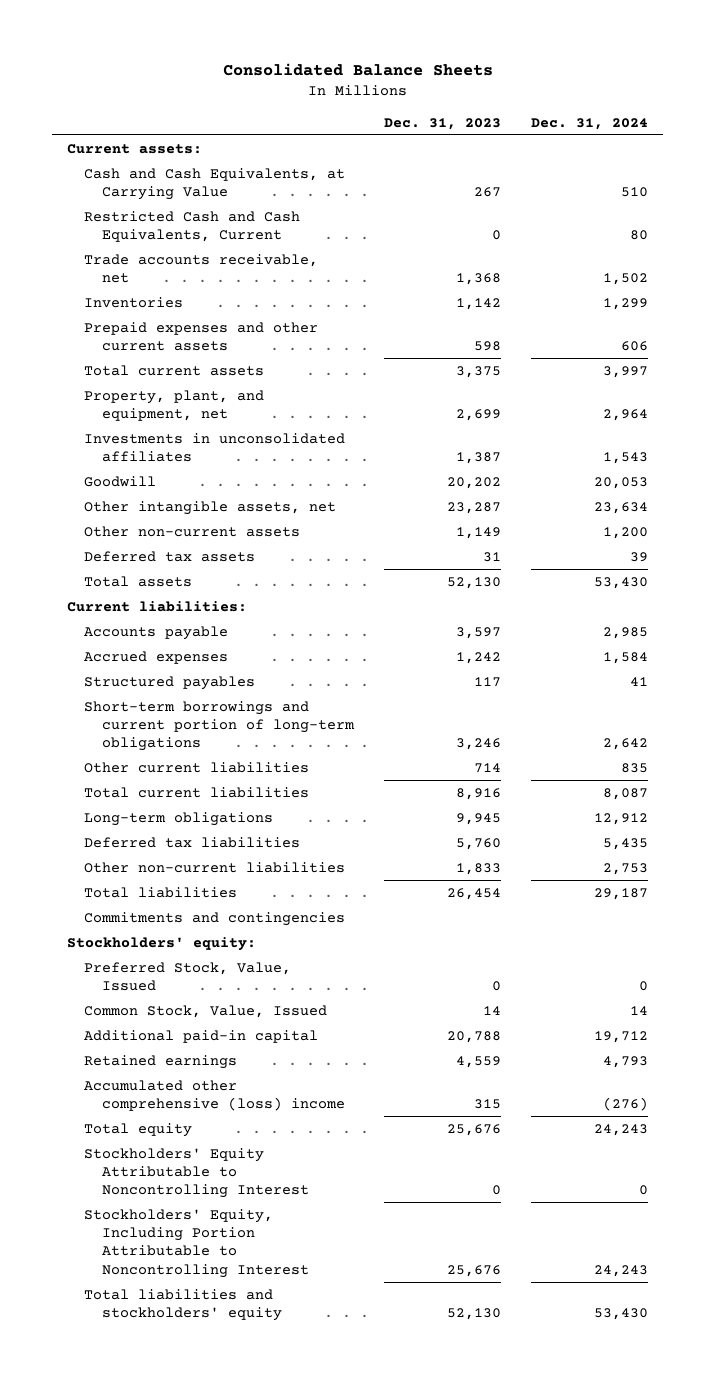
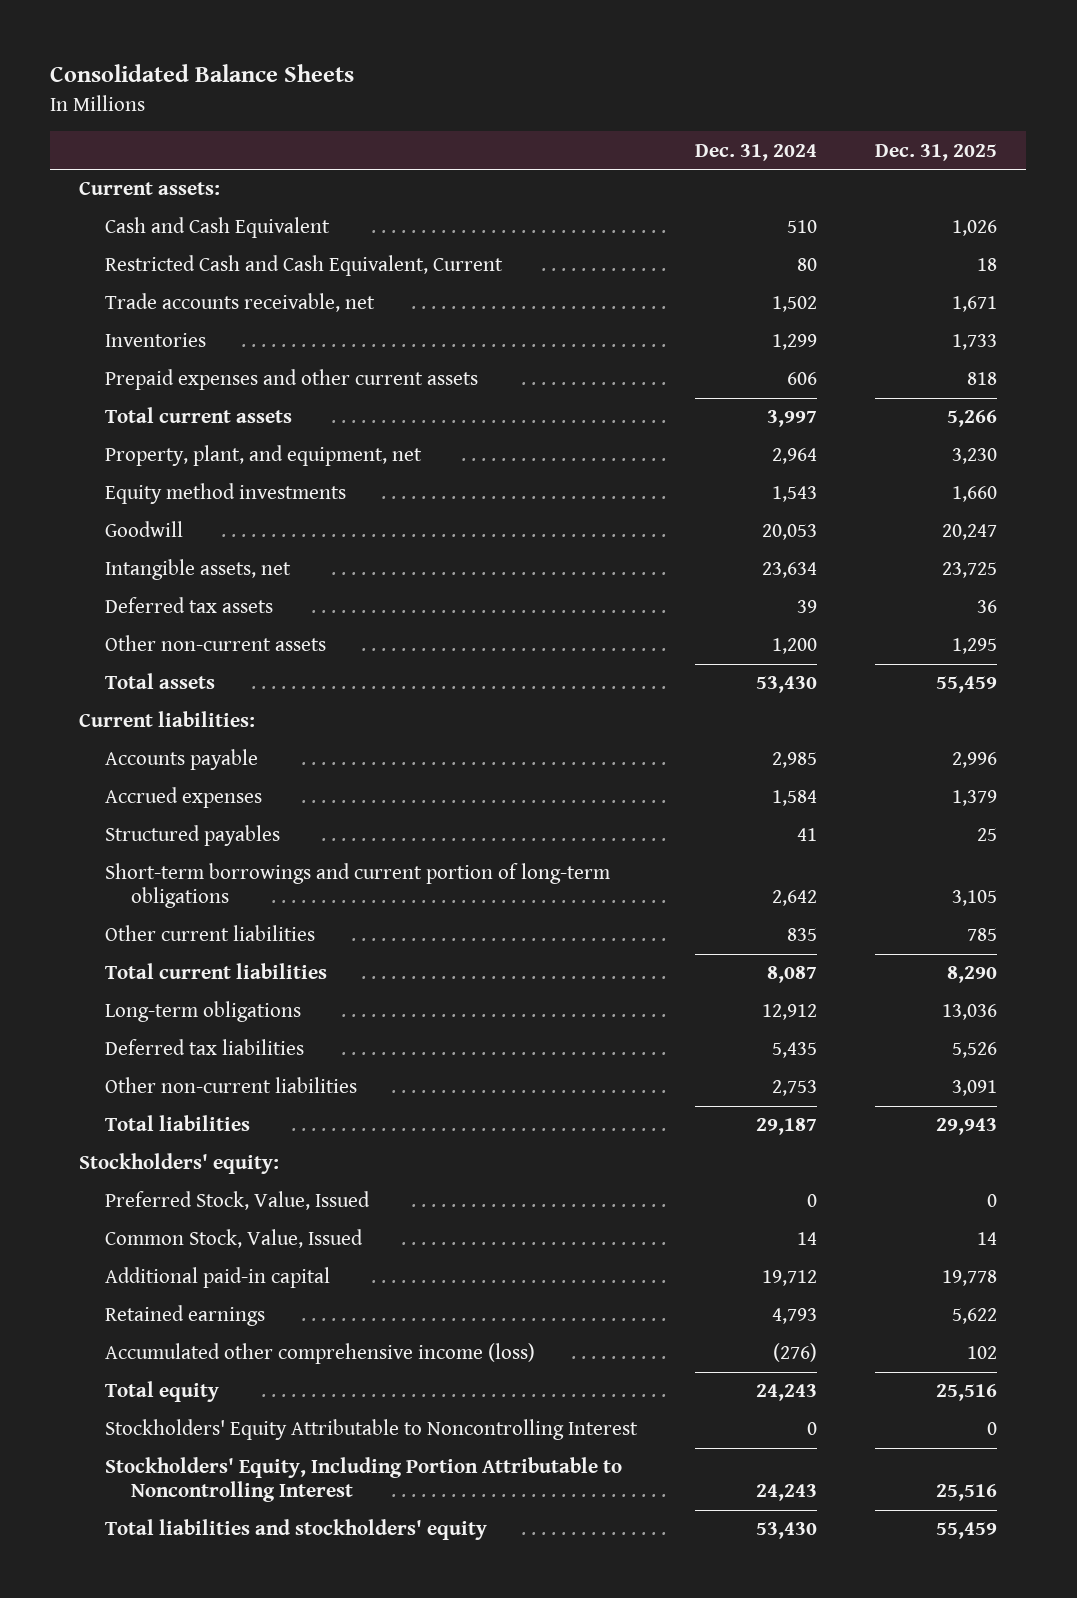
- | Dec. 31, 2023 | Dec. 31, 2024
+ | Dec. 31, 2024 | Dec. 31, 2025
- Cash and Cash Equivalents, at Carrying Value | 267 | 510
- Restricted Cash and Cash Equivalents, Current | 0 | 80
+ Cash and Cash Equivalent | 510 | 1,026
+ Restricted Cash and Cash Equivalent, Current | 80 | 18
- Investments in unconsolidated affiliates | 1,387 | 1,543
+ Equity method investments | 1,543 | 1,660
- Other intangible assets, net | 23,287 | 23,634
+ Intangible assets, net | 23,634 | 23,725
moved down: Other non-current assets | 1,200 | 1,295
- Commitments and contingencies
- Accumulated other comprehensive (loss) income | 315 | (276)
+ Accumulated other comprehensive income (loss) | (276) | 102

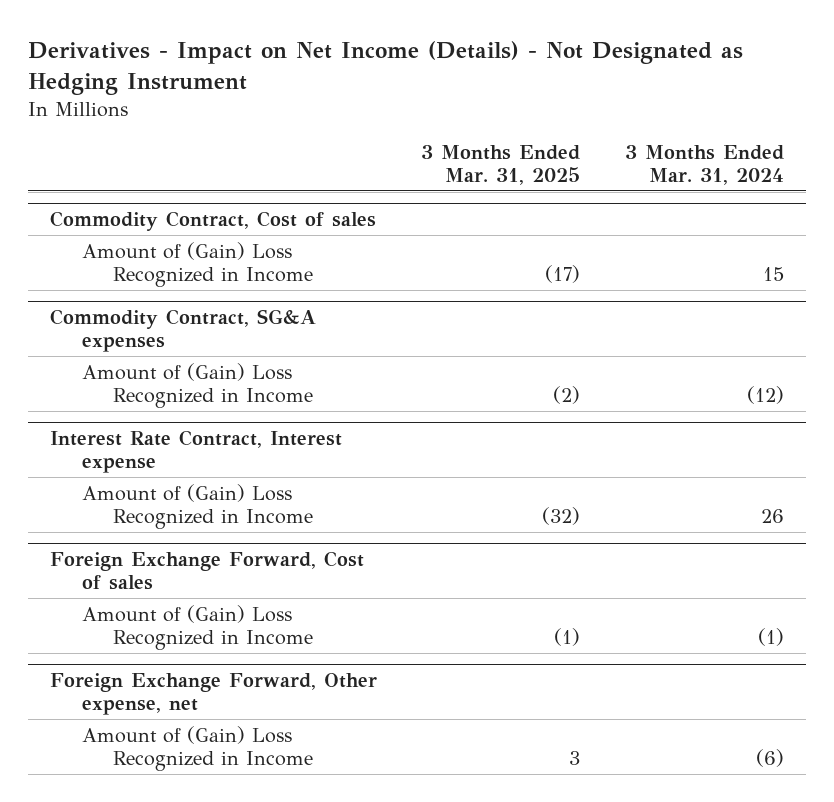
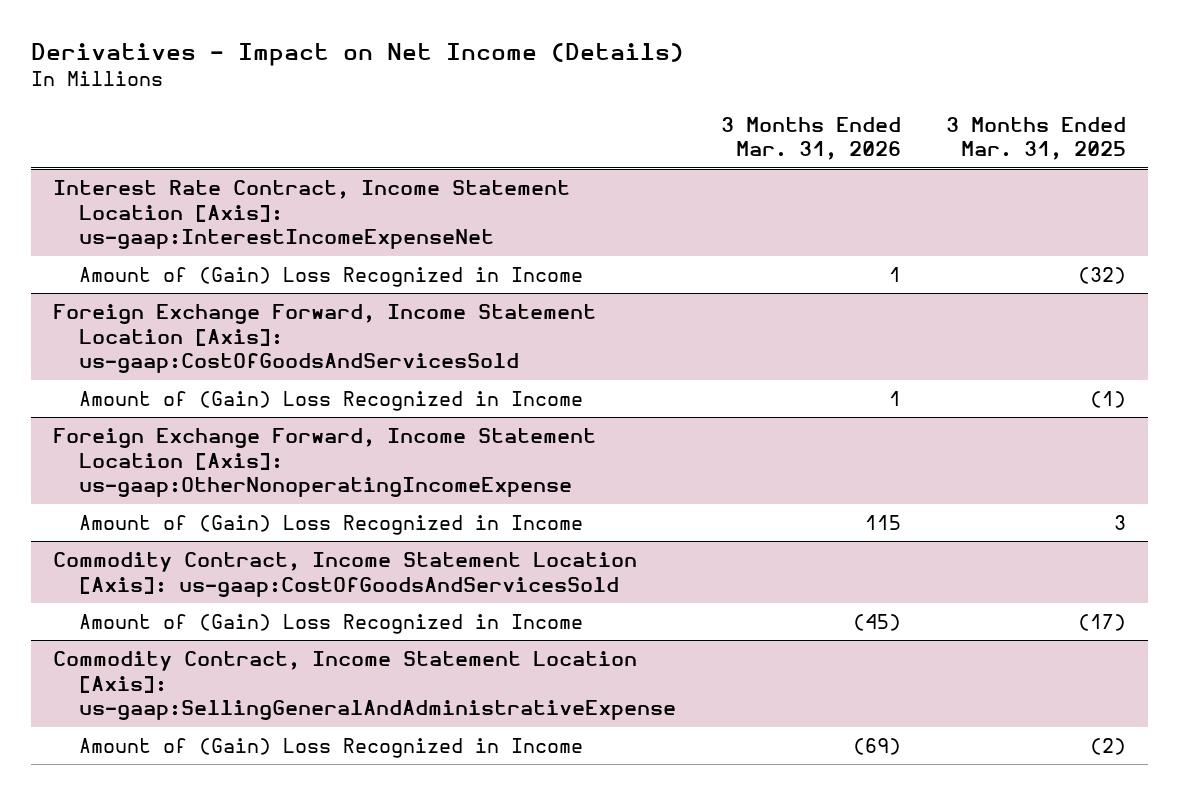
- Derivatives - Impact on Net Income (Details) - Not Designated as Hedging Instrument
+ Derivatives - Impact on Net Income (Details)
- | 3 Months Ended Mar. 31, 2025 | 3 Months Ended Mar. 31, 2024
+ | 3 Months Ended Mar. 31, 2026 | 3 Months Ended Mar. 31, 2025
- Commodity Contract, Cost of sales
- Amount of (Gain) Loss Recognized in Income | (17) | 15
- Commodity Contract, SG&A expenses
- Amount of (Gain) Loss Recognized in Income | (2) | (12)
- Interest Rate Contract, Interest expense
+ Interest Rate Contract, Income Statement Location [Axis]: us-gaap:InterestIncomeExpenseNet
- Foreign Exchange Forward, Cost of sales
+ Foreign Exchange Forward, Income Statement Location [Axis]: us-gaap:CostOfGoodsAndServicesSold
- Foreign Exchange Forward, Other expense, net
+ Foreign Exchange Forward, Income Statement Location [Axis]: us-gaap:OtherNonoperatingIncomeExpense
+ Commodity Contract, Income Statement Location [Axis]: us-gaap:CostOfGoodsAndServicesSold
+ Amount of (Gain) Loss Recognized in Income | (45) | (17)
+ Commodity Contract, Income Statement Location [Axis]: us-gaap:SellingGeneralAndAdministrativeExpense
+ Amount of (Gain) Loss Recognized in Income | (69) | (2)

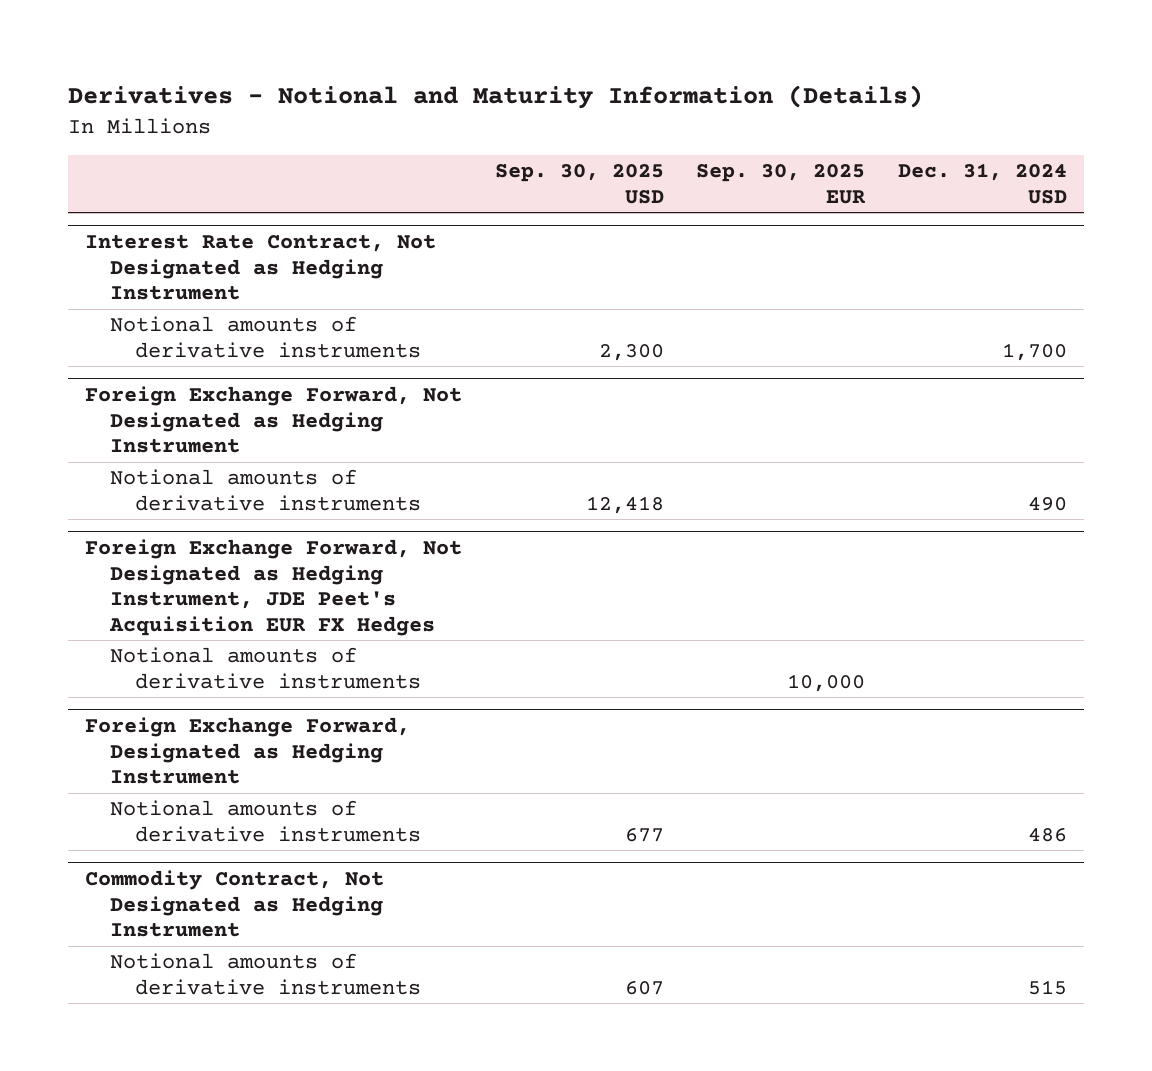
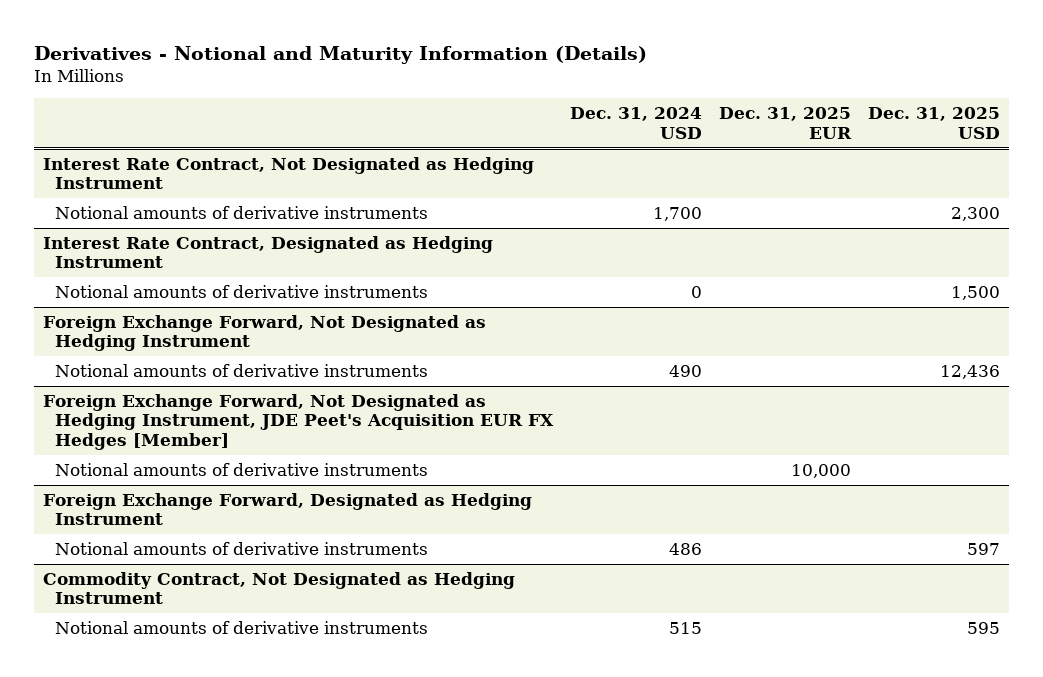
- | Sep. 30, 2025 USD | Sep. 30, 2025 EUR | Dec. 31, 2024 USD
+ | Dec. 31, 2024 USD | Dec. 31, 2025 EUR | Dec. 31, 2025 USD
+ Interest Rate Contract, Designated as Hedging Instrument
+ Notional amounts of derivative instruments | 0 | | 1,500
- Foreign Exchange Forward, Not Designated as Hedging Instrument, JDE Peet's Acquisition EUR FX Hedges
+ Foreign Exchange Forward, Not Designated as Hedging Instrument, JDE Peet's Acquisition EUR FX Hedges [Member]

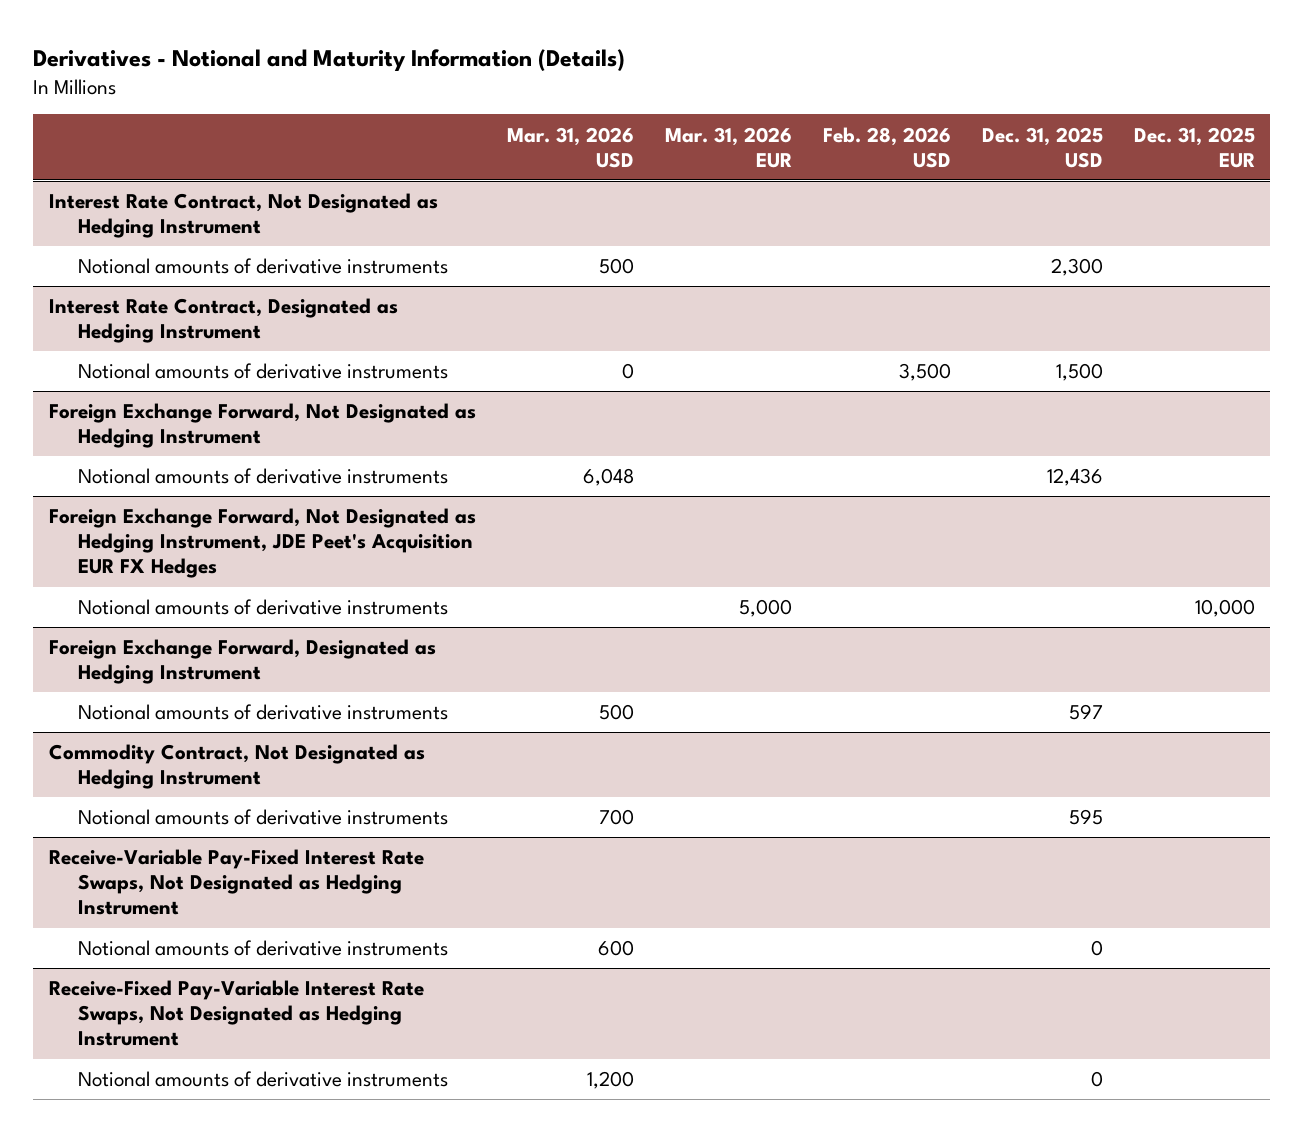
- | Dec. 31, 2024 USD | Dec. 31, 2025 EUR | Dec. 31, 2025 USD
+ | Mar. 31, 2026 USD | Mar. 31, 2026 EUR | Feb. 28, 2026 USD | Dec. 31, 2025 USD | Dec. 31, 2025 EUR
- Foreign Exchange Forward, Not Designated as Hedging Instrument, JDE Peet's Acquisition EUR FX Hedges [Member]
+ Foreign Exchange Forward, Not Designated as Hedging Instrument, JDE Peet's Acquisition EUR FX Hedges
+ Receive-Variable Pay-Fixed Interest Rate Swaps, Not Designated as Hedging Instrument
+ Notional amounts of derivative instruments | 600 | | | 0 |
+ Receive-Fixed Pay-Variable Interest Rate Swaps, Not Designated as Hedging Instrument
+ Notional amounts of derivative instruments | 1,200 | | | 0 |

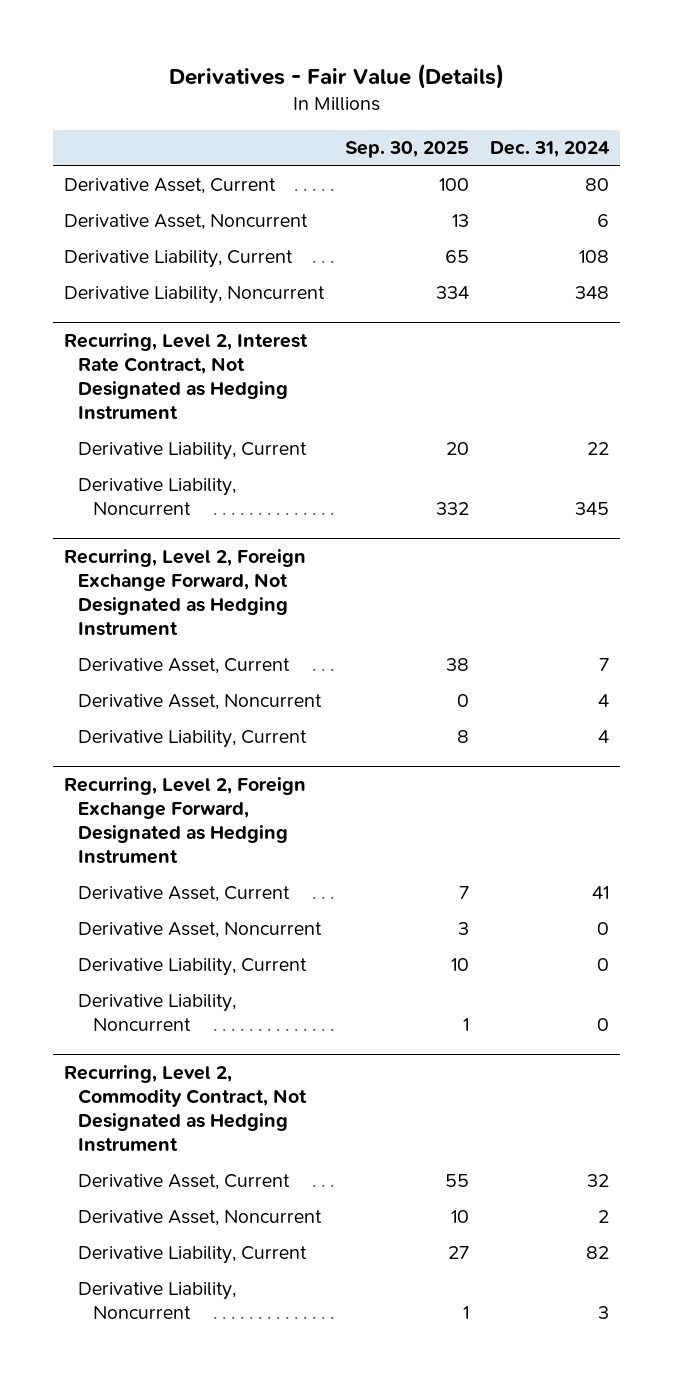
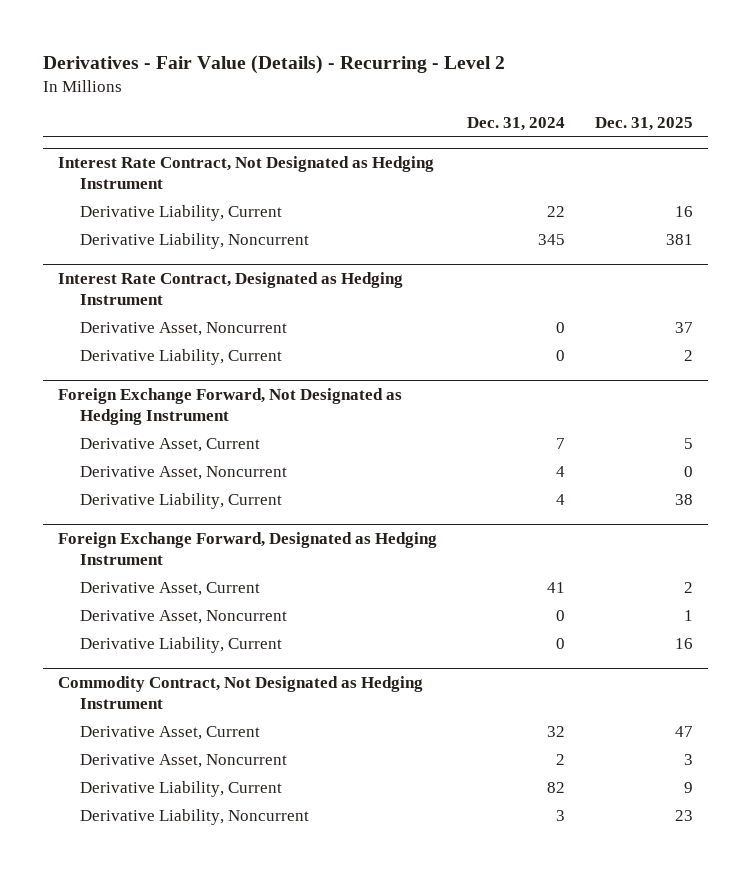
- Derivatives - Fair Value (Details)
+ Derivatives - Fair Value (Details) - Recurring - Level 2
- | Sep. 30, 2025 | Dec. 31, 2024
+ | Dec. 31, 2024 | Dec. 31, 2025
- Derivative Asset, Current | 100 | 80
- Derivative Asset, Noncurrent | 13 | 6
- Derivative Liability, Current | 65 | 108
- Derivative Liability, Noncurrent | 334 | 348
- Recurring, Level 2, Interest Rate Contract, Not Designated as Hedging Instrument
+ Interest Rate Contract, Not Designated as Hedging Instrument
- Recurring, Level 2, Foreign Exchange Forward, Not Designated as Hedging Instrument
+ Interest Rate Contract, Designated as Hedging Instrument
+ Derivative Asset, Noncurrent | 0 | 37
+ Derivative Liability, Current | 0 | 2
+ Foreign Exchange Forward, Not Designated as Hedging Instrument
- Recurring, Level 2, Foreign Exchange Forward, Designated as Hedging Instrument
+ Foreign Exchange Forward, Designated as Hedging Instrument
- Derivative Liability, Noncurrent | 1 | 0
- Recurring, Level 2, Commodity Contract, Not Designated as Hedging Instrument
+ Commodity Contract, Not Designated as Hedging Instrument

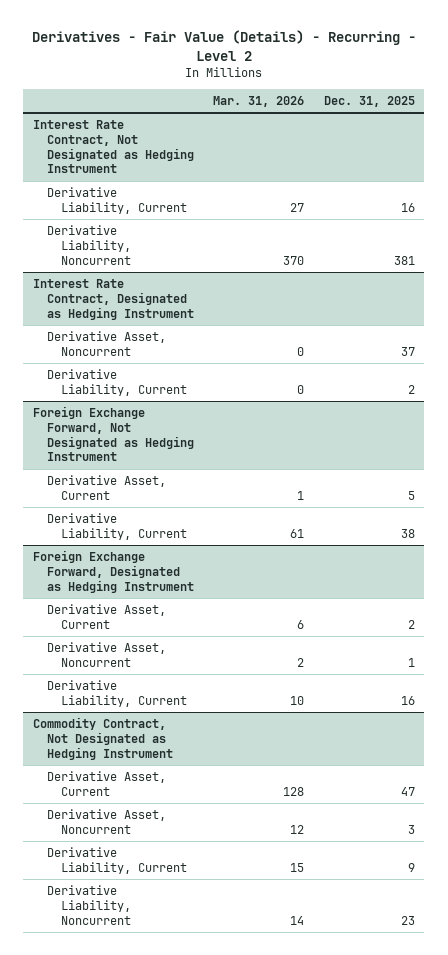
- | Dec. 31, 2024 | Dec. 31, 2025
+ | Mar. 31, 2026 | Dec. 31, 2025
@ Foreign Exchange Forward, Not Designated as Hedging Instrument
- Derivative Asset, Noncurrent | 4 | 0

